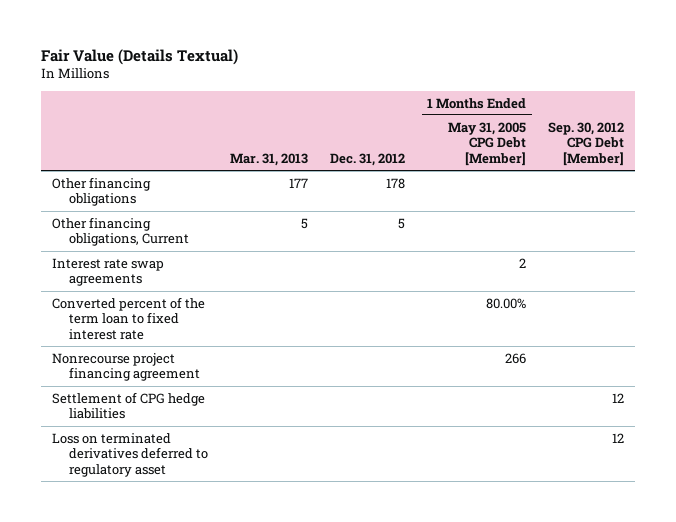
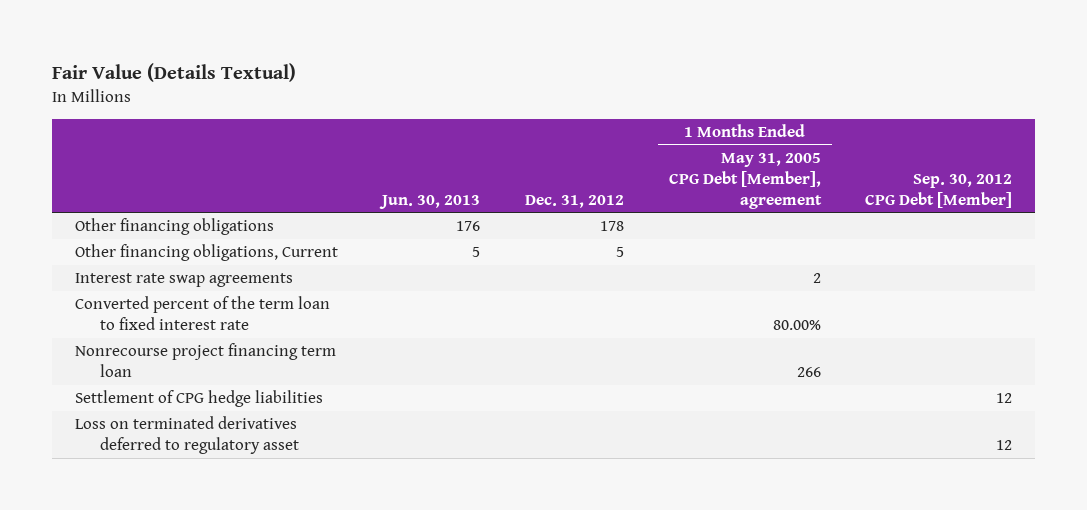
- | Mar. 31, 2013 | Dec. 31, 2012 | 1 Months Ended May 31, 2005 CPG Debt [Member] | Sep. 30, 2012 CPG Debt [Member]
+ | Jun. 30, 2013 | Dec. 31, 2012 | 1 Months Ended May 31, 2005 CPG Debt [Member], agreement | Sep. 30, 2012 CPG Debt [Member]
- Nonrecourse project financing agreement | | | 266 |
+ Nonrecourse project financing term loan | | | 266 |

